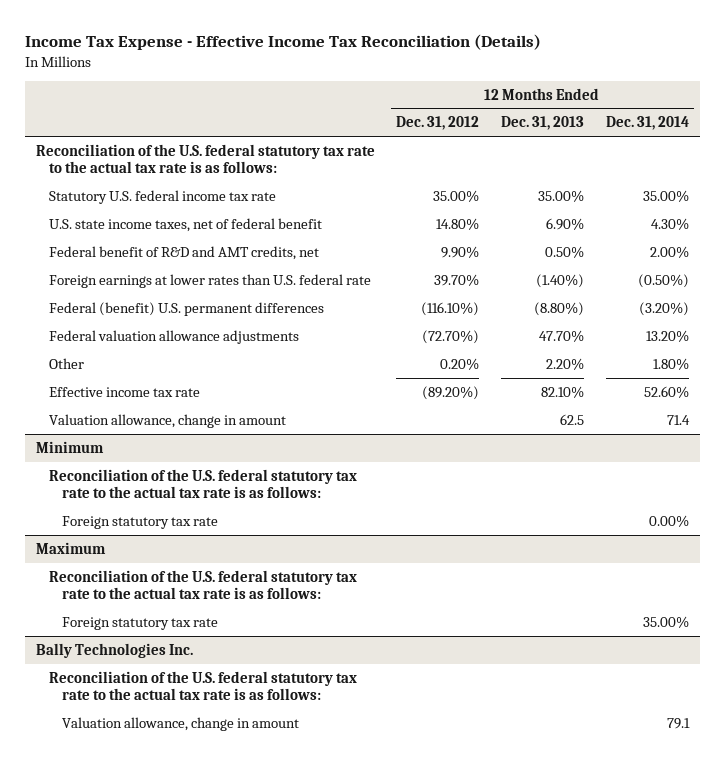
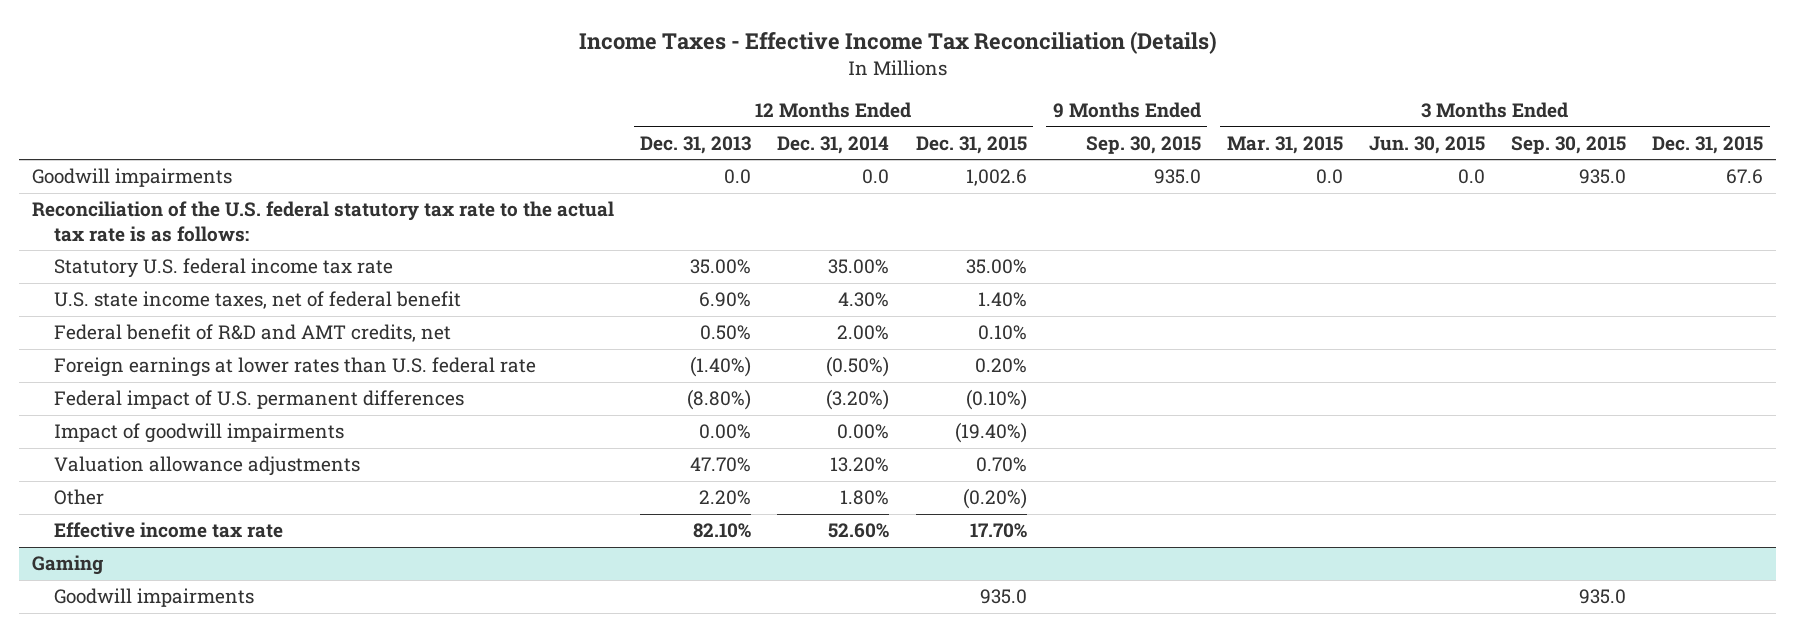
- Income Tax Expense - Effective Income Tax Reconciliation (Details)
+ Income Taxes - Effective Income Tax Reconciliation (Details)
- | 12 Months Ended Dec. 31, 2012 | 12 Months Ended Dec. 31, 2013 | 12 Months Ended Dec. 31, 2014
+ | 12 Months Ended Dec. 31, 2013 | 12 Months Ended Dec. 31, 2014 | 12 Months Ended Dec. 31, 2015 | 9 Months Ended Sep. 30, 2015 | 3 Months Ended Mar. 31, 2015 | 3 Months Ended Jun. 30, 2015 | 3 Months Ended Sep. 30, 2015 | 3 Months Ended Dec. 31, 2015
+ Goodwill impairments | 0.0 | 0.0 | 1,002.6 | 935.0 | 0.0 | 0.0 | 935.0 | 67.6
- Federal (benefit) U.S. permanent differences | (116.10%) | (8.80%) | (3.20%)
- Federal valuation allowance adjustments | (72.70%) | 47.70% | 13.20%
+ Federal impact of U.S. permanent differences | (8.80%) | (3.20%) | (0.10%) | | | | |
+ Impact of goodwill impairments | 0.00% | 0.00% | (19.40%) | | | | |
+ Valuation allowance adjustments | 47.70% | 13.20% | 0.70% | | | | |
- Valuation allowance, change in amount | | 62.5 | 71.4
- Minimum
- Reconciliation of the U.S. federal statutory tax rate to the actual tax rate is as follows:
- Foreign statutory tax rate | | | 0.00%
- Maximum
- Reconciliation of the U.S. federal statutory tax rate to the actual tax rate is as follows:
- Foreign statutory tax rate | | | 35.00%
- Bally Technologies Inc.
- Reconciliation of the U.S. federal statutory tax rate to the actual tax rate is as follows:
- Valuation allowance, change in amount | | | 79.1
+ Gaming
+ Goodwill impairments | | | 935.0 | | | | 935.0 |

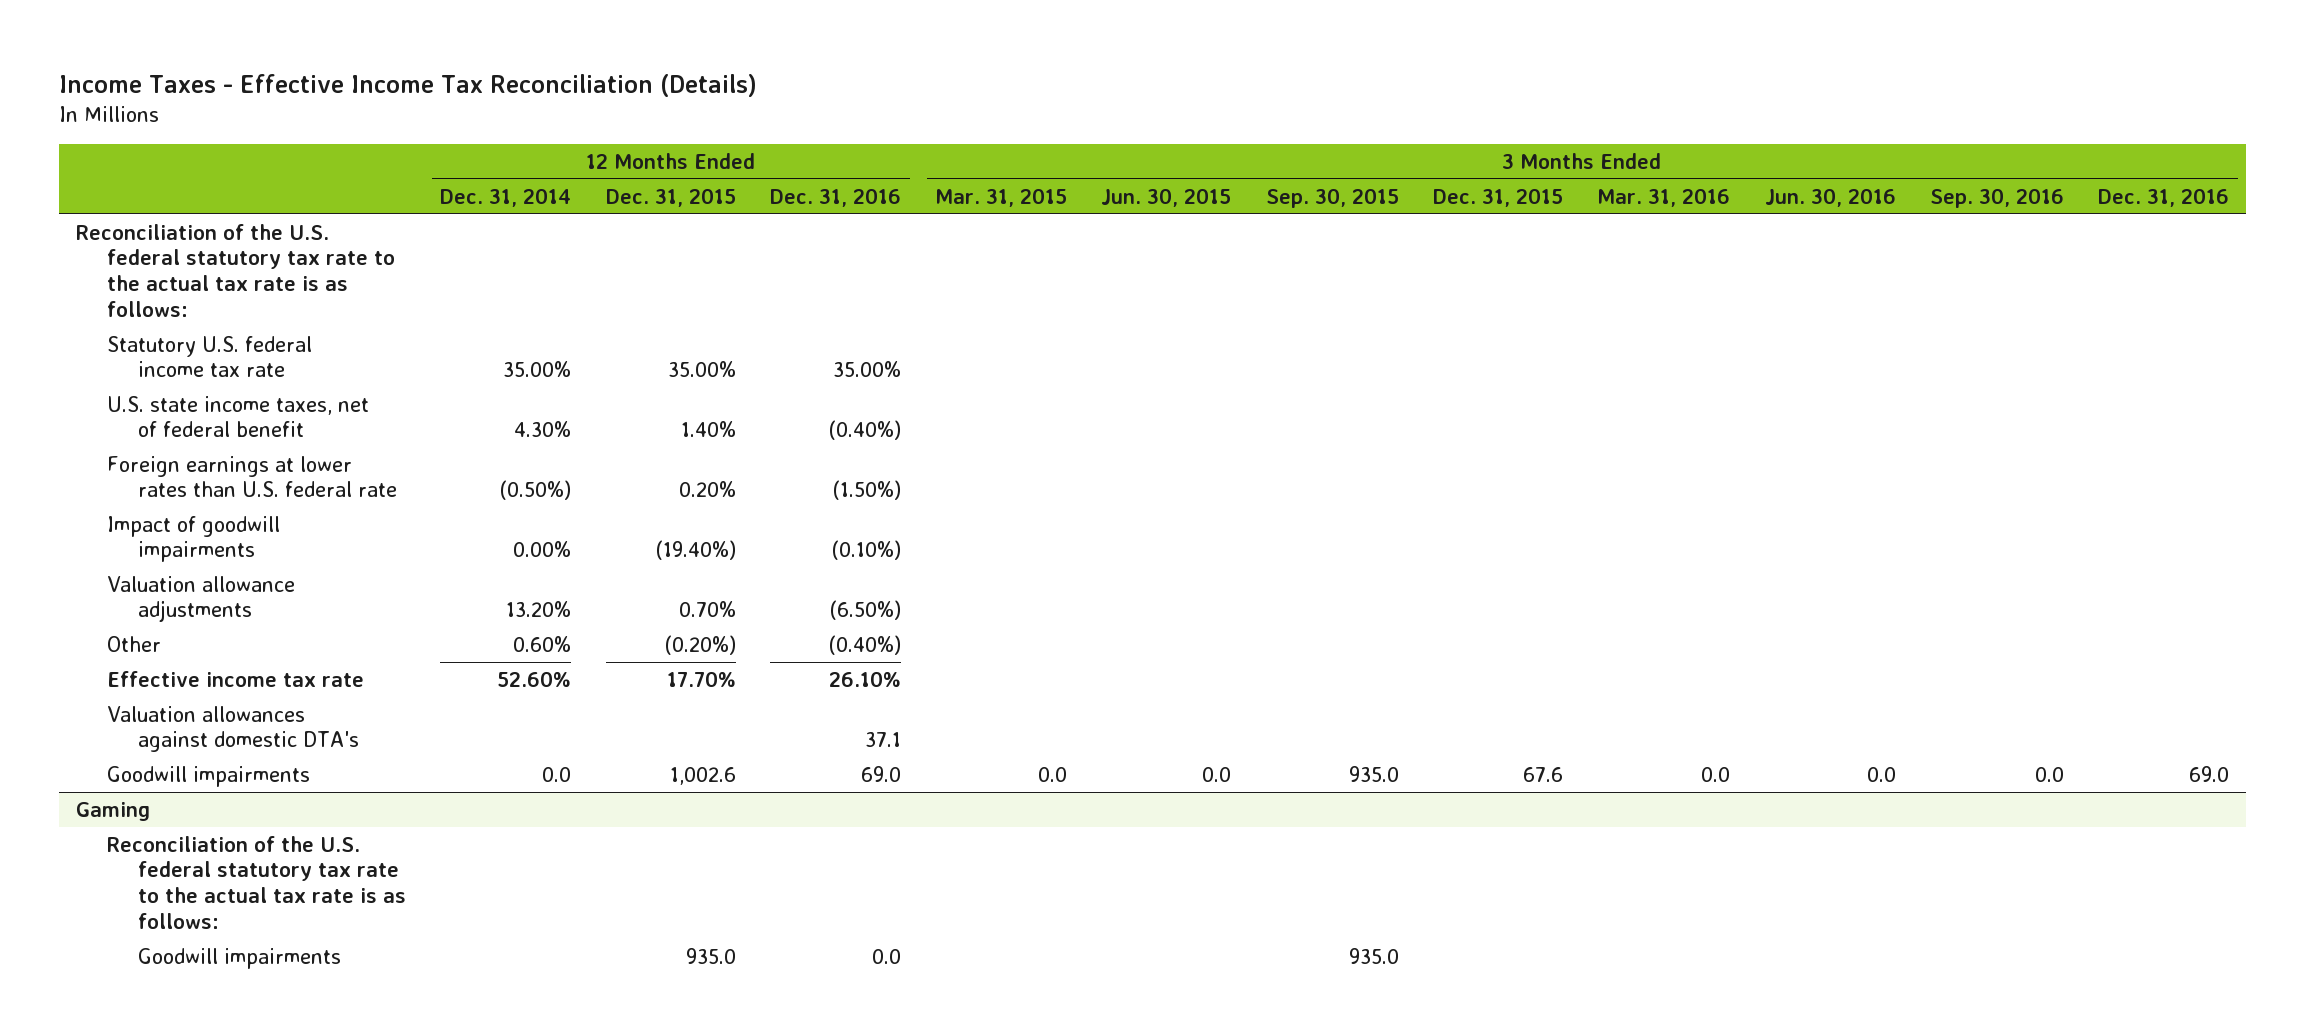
- | 12 Months Ended Dec. 31, 2013 | 12 Months Ended Dec. 31, 2014 | 12 Months Ended Dec. 31, 2015 | 9 Months Ended Sep. 30, 2015 | 3 Months Ended Mar. 31, 2015 | 3 Months Ended Jun. 30, 2015 | 3 Months Ended Sep. 30, 2015 | 3 Months Ended Dec. 31, 2015
+ | 12 Months Ended Dec. 31, 2014 | 12 Months Ended Dec. 31, 2015 | 12 Months Ended Dec. 31, 2016 | 3 Months Ended Mar. 31, 2015 | 3 Months Ended Jun. 30, 2015 | 3 Months Ended Sep. 30, 2015 | 3 Months Ended Dec. 31, 2015 | 3 Months Ended Mar. 31, 2016 | 3 Months Ended Jun. 30, 2016 | 3 Months Ended Sep. 30, 2016 | 3 Months Ended Dec. 31, 2016
- Federal benefit of R&D and AMT credits, net | 0.50% | 2.00% | 0.10% | | | | |
- Federal impact of U.S. permanent differences | (8.80%) | (3.20%) | (0.10%) | | | | |
- Other | 2.20% | 1.80% | (0.20%) | | | | |
+ Other | 0.60% | (0.20%) | (0.40%) | | | | | | | |
+ Valuation allowances against domestic DTA's | | | 37.1 | | | | | | | |
moved down: Goodwill impairments | 0.0 | 1,002.6 | 69.0 | 0.0 | 0.0 | 935.0 | 67.6 | 0.0 | 0.0 | 0.0 | 69.0
@ Gaming
+ Reconciliation of the U.S. federal statutory tax rate to the actual tax rate is as follows:

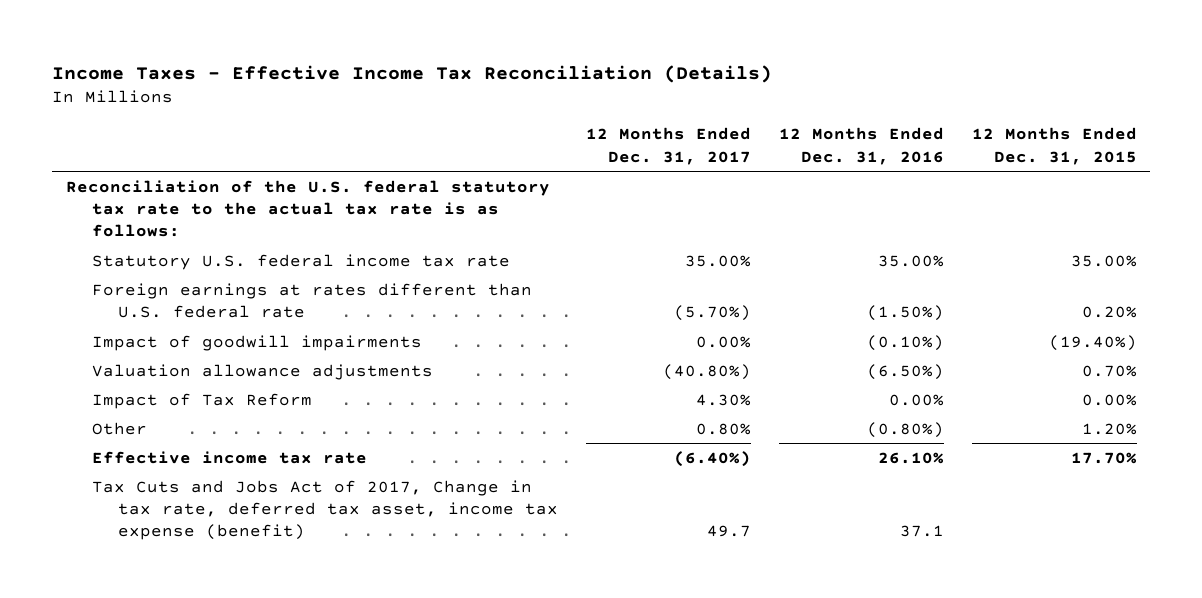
- | 12 Months Ended Dec. 31, 2014 | 12 Months Ended Dec. 31, 2015 | 12 Months Ended Dec. 31, 2016 | 3 Months Ended Mar. 31, 2015 | 3 Months Ended Jun. 30, 2015 | 3 Months Ended Sep. 30, 2015 | 3 Months Ended Dec. 31, 2015 | 3 Months Ended Mar. 31, 2016 | 3 Months Ended Jun. 30, 2016 | 3 Months Ended Sep. 30, 2016 | 3 Months Ended Dec. 31, 2016
+ | 12 Months Ended Dec. 31, 2017 | 12 Months Ended Dec. 31, 2016 | 12 Months Ended Dec. 31, 2015
- U.S. state income taxes, net of federal benefit | 4.30% | 1.40% | (0.40%) | | | | | | | |
- Foreign earnings at lower rates than U.S. federal rate | (0.50%) | 0.20% | (1.50%) | | | | | | | |
+ Foreign earnings at rates different than U.S. federal rate | (5.70%) | (1.50%) | 0.20%
- Other | 0.60% | (0.20%) | (0.40%) | | | | | | | |
+ Impact of Tax Reform | 4.30% | 0.00% | 0.00%
+ Other | 0.80% | (0.80%) | 1.20%
- Valuation allowances against domestic DTA's | | | 37.1 | | | | | | | |
- Goodwill impairments | 0.0 | 1,002.6 | 69.0 | 0.0 | 0.0 | 935.0 | 67.6 | 0.0 | 0.0 | 0.0 | 69.0
- Gaming
- Reconciliation of the U.S. federal statutory tax rate to the actual tax rate is as follows:
- Goodwill impairments | | 935.0 | 0.0 | | | 935.0 | | | | |
+ Tax Cuts and Jobs Act of 2017, Change in tax rate, deferred tax asset, income tax expense (benefit) | 49.7 | 37.1 |

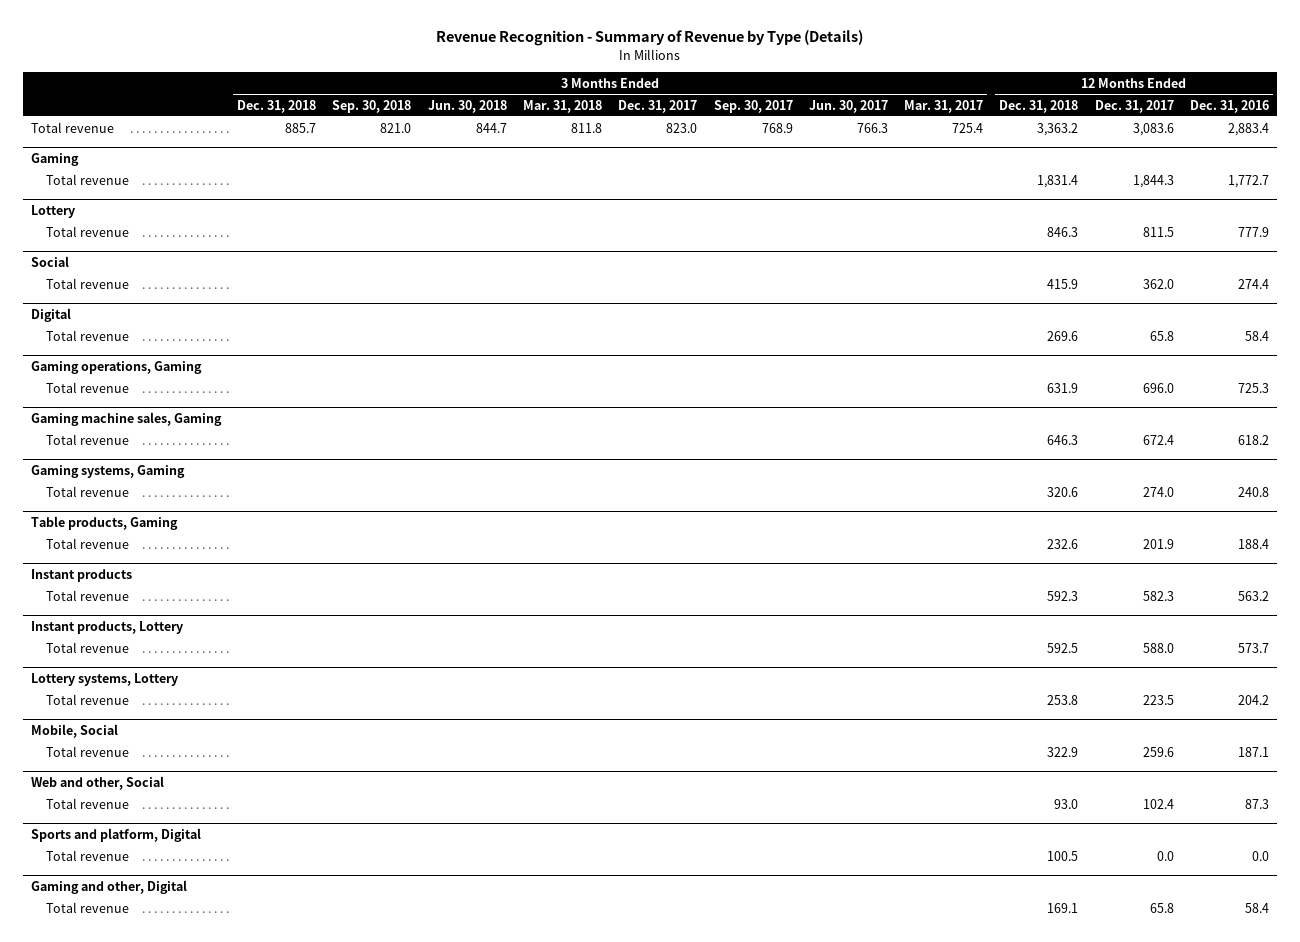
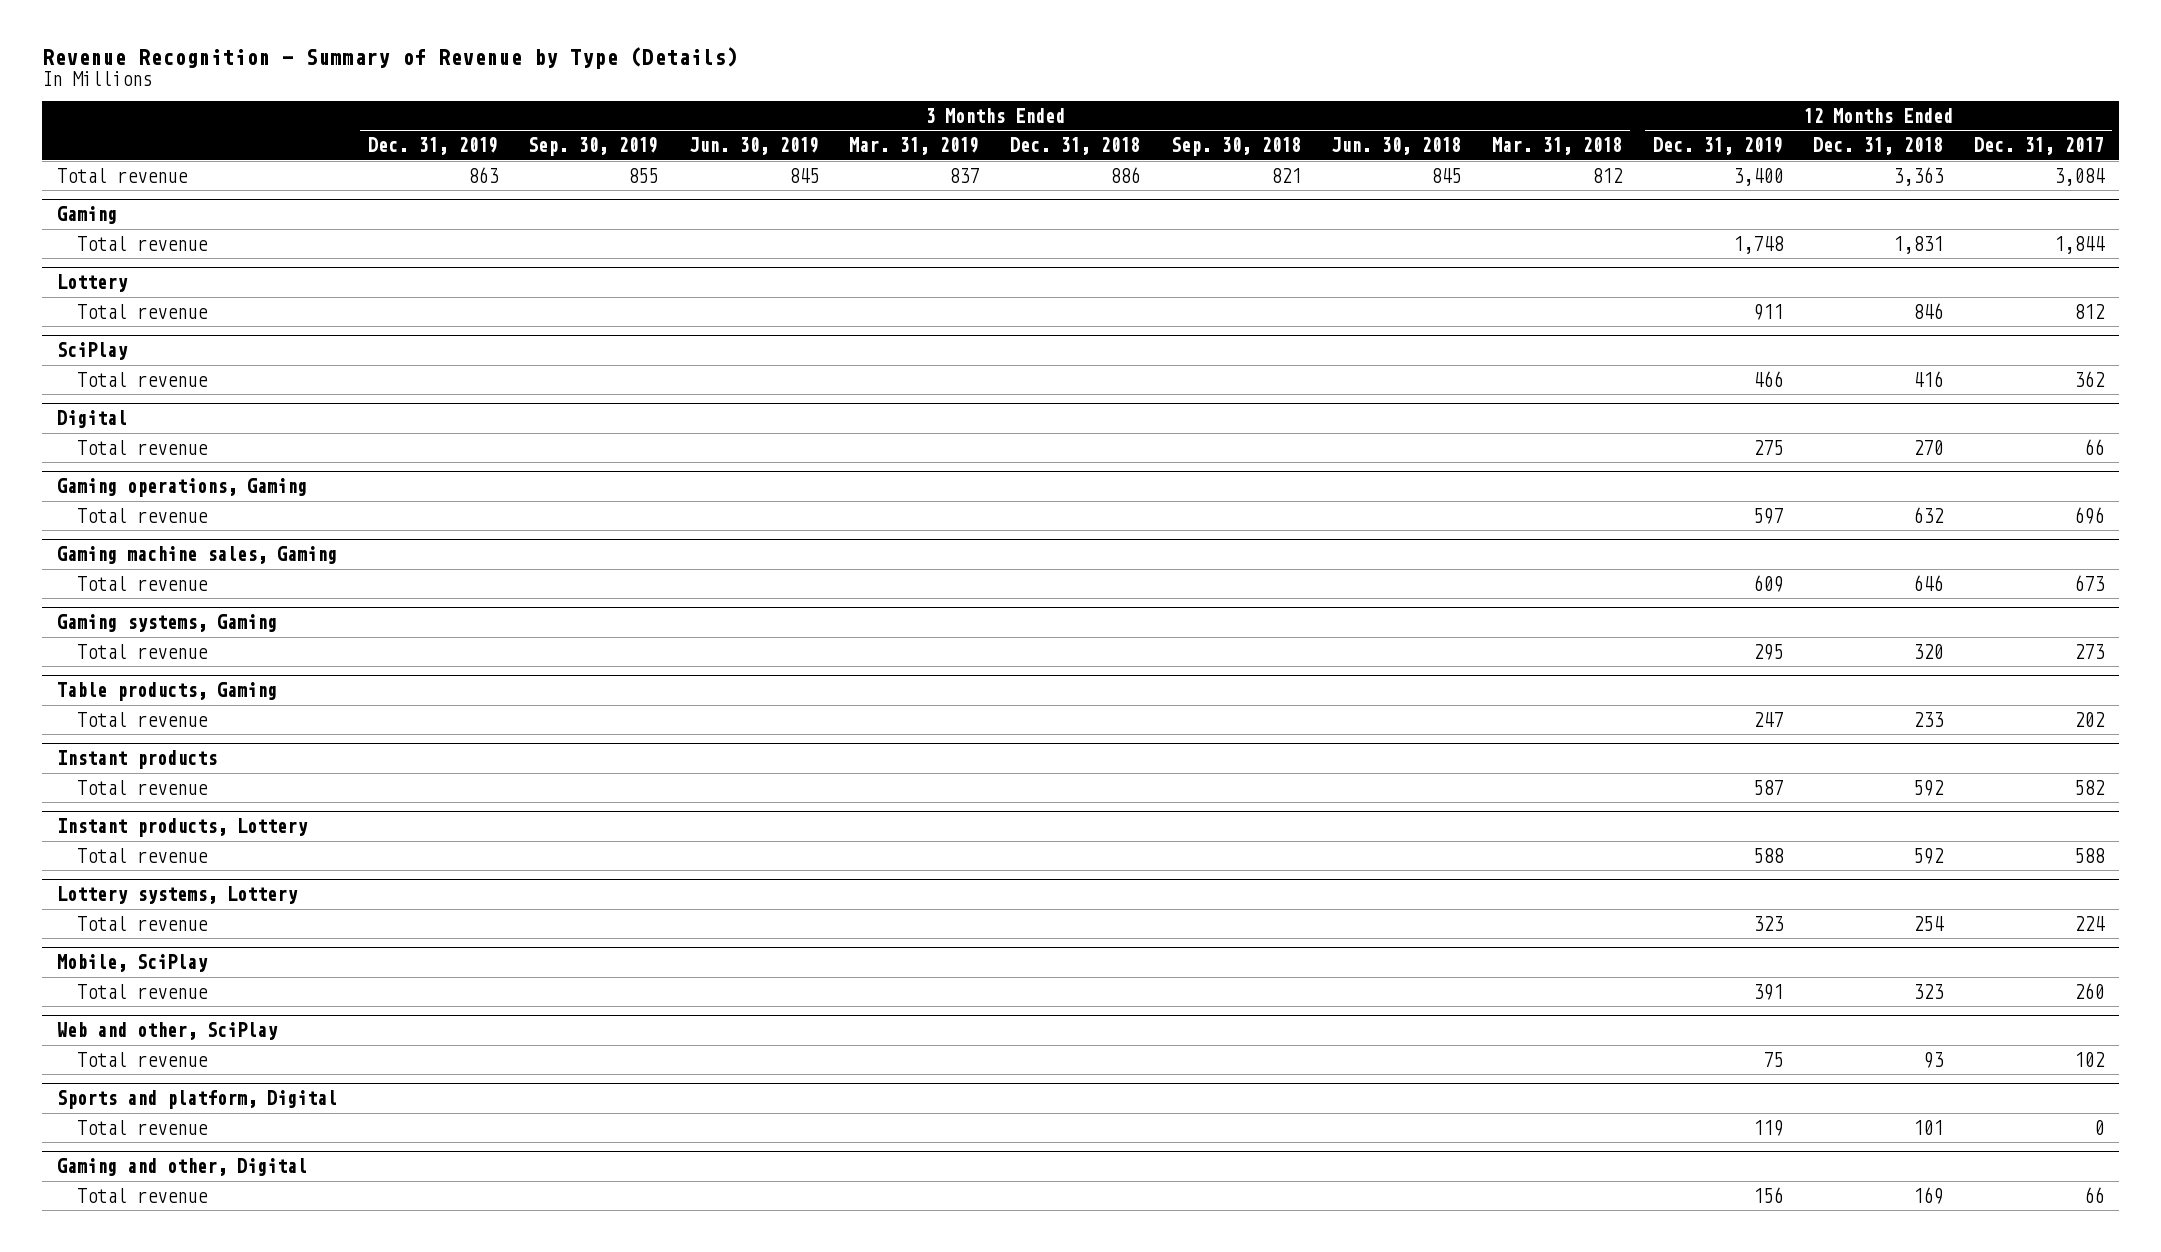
- | 3 Months Ended Dec. 31, 2018 | 3 Months Ended Sep. 30, 2018 | 3 Months Ended Jun. 30, 2018 | 3 Months Ended Mar. 31, 2018 | 3 Months Ended Dec. 31, 2017 | 3 Months Ended Sep. 30, 2017 | 3 Months Ended Jun. 30, 2017 | 3 Months Ended Mar. 31, 2017 | 12 Months Ended Dec. 31, 2018 | 12 Months Ended Dec. 31, 2017 | 12 Months Ended Dec. 31, 2016
+ | 3 Months Ended Dec. 31, 2019 | 3 Months Ended Sep. 30, 2019 | 3 Months Ended Jun. 30, 2019 | 3 Months Ended Mar. 31, 2019 | 3 Months Ended Dec. 31, 2018 | 3 Months Ended Sep. 30, 2018 | 3 Months Ended Jun. 30, 2018 | 3 Months Ended Mar. 31, 2018 | 12 Months Ended Dec. 31, 2019 | 12 Months Ended Dec. 31, 2018 | 12 Months Ended Dec. 31, 2017
- Total revenue | 885.7 | 821.0 | 844.7 | 811.8 | 823.0 | 768.9 | 766.3 | 725.4 | 3,363.2 | 3,083.6 | 2,883.4
+ Total revenue | 863 | 855 | 845 | 837 | 886 | 821 | 845 | 812 | 3,400 | 3,363 | 3,084
@ Gaming
- Total revenue | | | | | | | | | 1,831.4 | 1,844.3 | 1,772.7
+ Total revenue | | | | | | | | | 1,748 | 1,831 | 1,844
@ Lottery
- Total revenue | | | | | | | | | 846.3 | 811.5 | 777.9
- Social
- Total revenue | | | | | | | | | 415.9 | 362.0 | 274.4
@ Lottery
+ Total revenue | | | | | | | | | 911 | 846 | 812
+ SciPlay
+ Total revenue | | | | | | | | | 466 | 416 | 362
@ Digital
- Total revenue | | | | | | | | | 269.6 | 65.8 | 58.4
+ Total revenue | | | | | | | | | 275 | 270 | 66
@ Gaming operations, Gaming
- Total revenue | | | | | | | | | 631.9 | 696.0 | 725.3
+ Total revenue | | | | | | | | | 597 | 632 | 696
@ Gaming machine sales, Gaming
- Total revenue | | | | | | | | | 646.3 | 672.4 | 618.2
+ Total revenue | | | | | | | | | 609 | 646 | 673
@ Gaming systems, Gaming
- Total revenue | | | | | | | | | 320.6 | 274.0 | 240.8
+ Total revenue | | | | | | | | | 295 | 320 | 273
@ Table products, Gaming
- Total revenue | | | | | | | | | 232.6 | 201.9 | 188.4
+ Total revenue | | | | | | | | | 247 | 233 | 202
@ Instant products
- Total revenue | | | | | | | | | 592.3 | 582.3 | 563.2
+ Total revenue | | | | | | | | | 587 | 592 | 582
@ Instant products, Lottery
- Total revenue | | | | | | | | | 592.5 | 588.0 | 573.7
+ Total revenue | | | | | | | | | 588 | 592 | 588
@ Lottery systems, Lottery
- Total revenue | | | | | | | | | 253.8 | 223.5 | 204.2
- Mobile, Social
- Total revenue | | | | | | | | | 322.9 | 259.6 | 187.1
- Web and other, Social
- Total revenue | | | | | | | | | 93.0 | 102.4 | 87.3
@ Lottery systems, Lottery
+ Total revenue | | | | | | | | | 323 | 254 | 224
+ Mobile, SciPlay
+ Total revenue | | | | | | | | | 391 | 323 | 260
+ Web and other, SciPlay
+ Total revenue | | | | | | | | | 75 | 93 | 102
@ Sports and platform, Digital
- Total revenue | | | | | | | | | 100.5 | 0.0 | 0.0
+ Total revenue | | | | | | | | | 119 | 101 | 0
@ Gaming and other, Digital
- Total revenue | | | | | | | | | 169.1 | 65.8 | 58.4
+ Total revenue | | | | | | | | | 156 | 169 | 66

